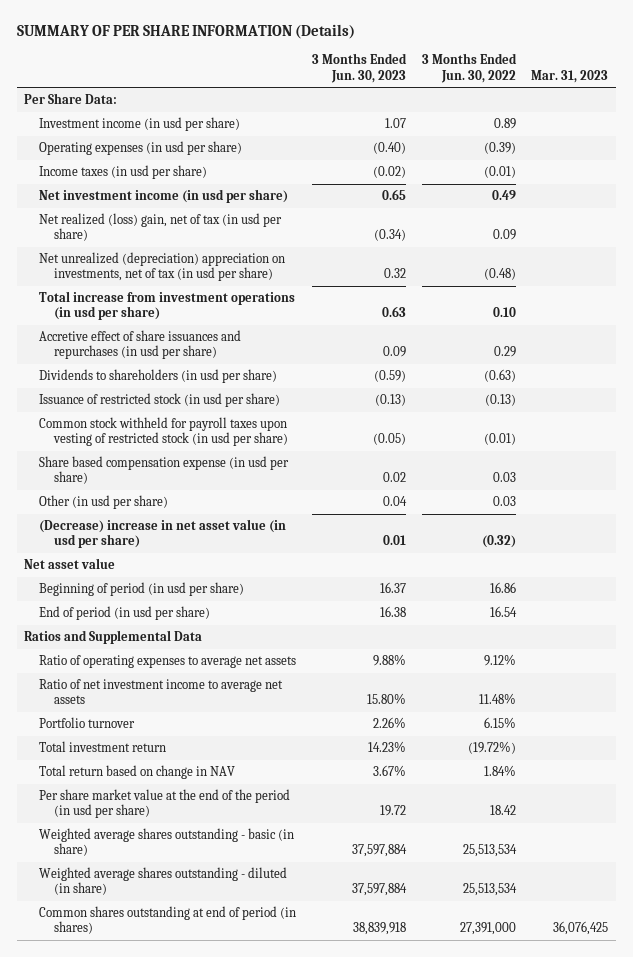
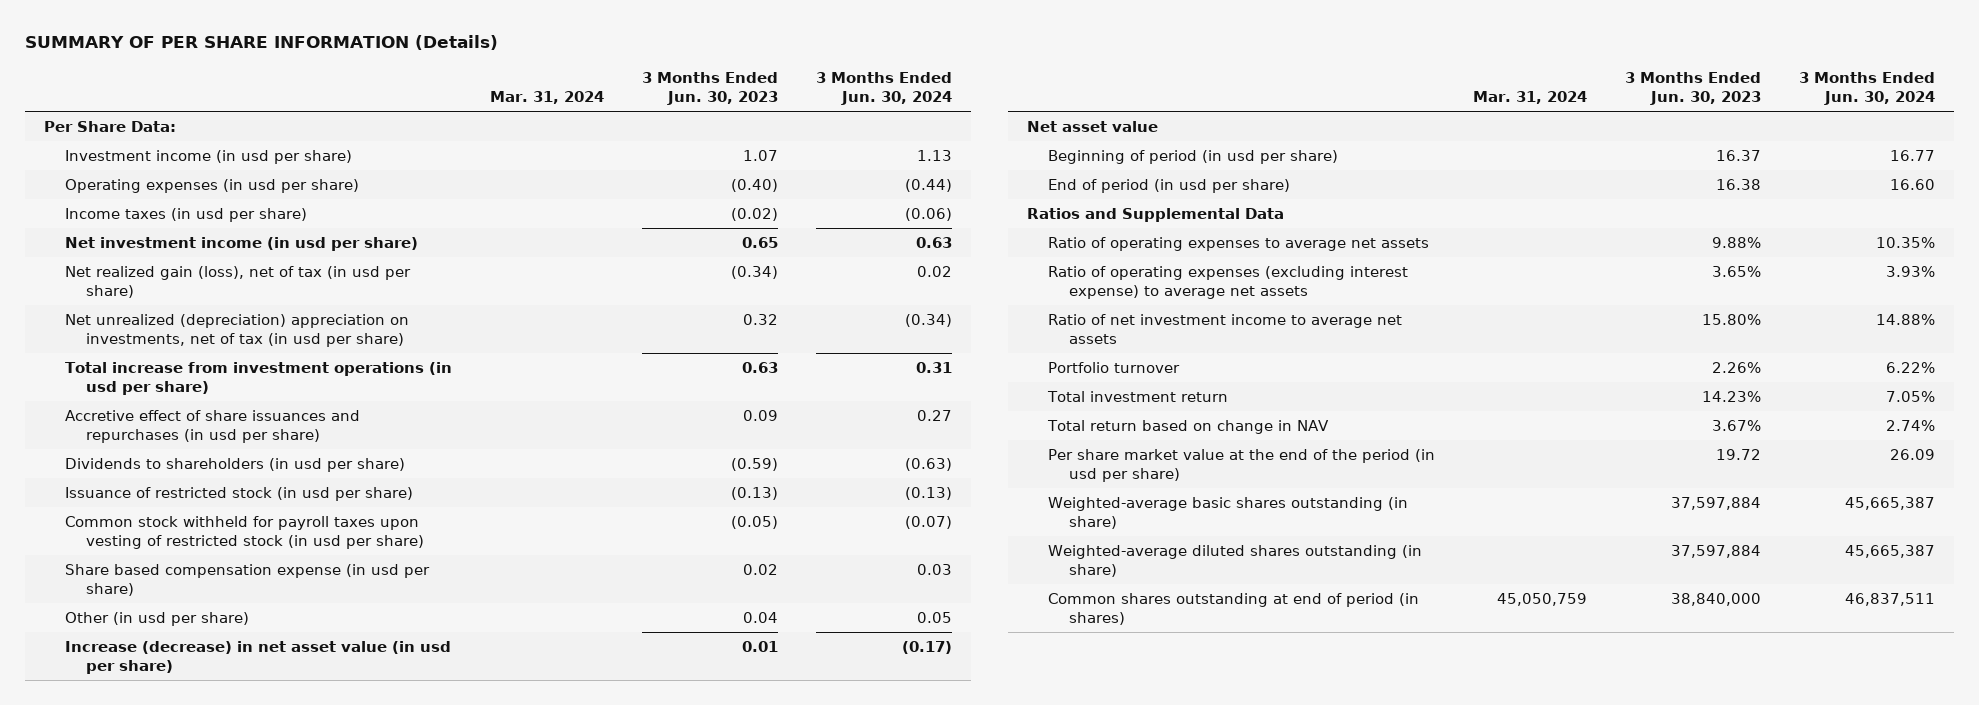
- | 3 Months Ended Jun. 30, 2023 | 3 Months Ended Jun. 30, 2022 | Mar. 31, 2023
+ | Mar. 31, 2024 | 3 Months Ended Jun. 30, 2023 | 3 Months Ended Jun. 30, 2024
- Net realized (loss) gain, net of tax (in usd per share) | (0.34) | 0.09 |
+ Net realized gain (loss), net of tax (in usd per share) | | (0.34) | 0.02
- (Decrease) increase in net asset value (in usd per share) | 0.01 | (0.32) |
+ Increase (decrease) in net asset value (in usd per share) | | 0.01 | (0.17)
+ Ratio of operating expenses (excluding interest expense) to average net assets | | 3.65% | 3.93%
- Weighted average shares outstanding - basic (in share) | 37,597,884 | 25,513,534 |
- Weighted average shares outstanding - diluted (in share) | 37,597,884 | 25,513,534 |
- Common shares outstanding at end of period (in shares) | 38,839,918 | 27,391,000 | 36,076,425
+ Weighted-average basic shares outstanding (in share) | | 37,597,884 | 45,665,387
+ Weighted-average diluted shares outstanding (in share) | | 37,597,884 | 45,665,387
+ Common shares outstanding at end of period (in shares) | 45,050,759 | 38,840,000 | 46,837,511

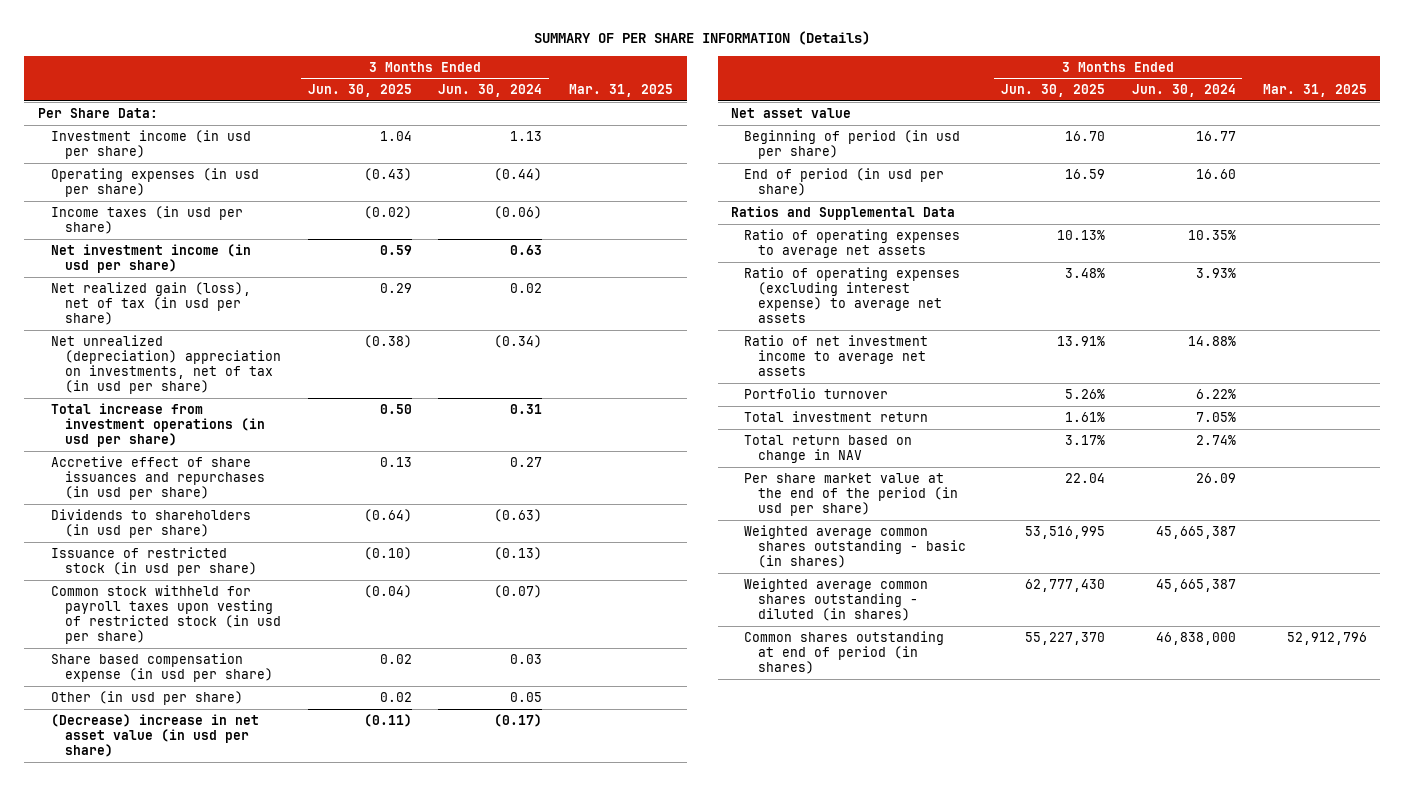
- | Mar. 31, 2024 | 3 Months Ended Jun. 30, 2023 | 3 Months Ended Jun. 30, 2024
+ | 3 Months Ended Jun. 30, 2025 | 3 Months Ended Jun. 30, 2024 | Mar. 31, 2025
- Increase (decrease) in net asset value (in usd per share) | | 0.01 | (0.17)
+ (Decrease) increase in net asset value (in usd per share) | (0.11) | (0.17) |
- Weighted-average basic shares outstanding (in share) | | 37,597,884 | 45,665,387
- Weighted-average diluted shares outstanding (in share) | | 37,597,884 | 45,665,387
- Common shares outstanding at end of period (in shares) | 45,050,759 | 38,840,000 | 46,837,511
+ Weighted average common shares outstanding - basic (in shares) | 53,516,995 | 45,665,387 |
+ Weighted average common shares outstanding - diluted (in shares) | 62,777,430 | 45,665,387 |
+ Common shares outstanding at end of period (in shares) | 55,227,370 | 46,838,000 | 52,912,796

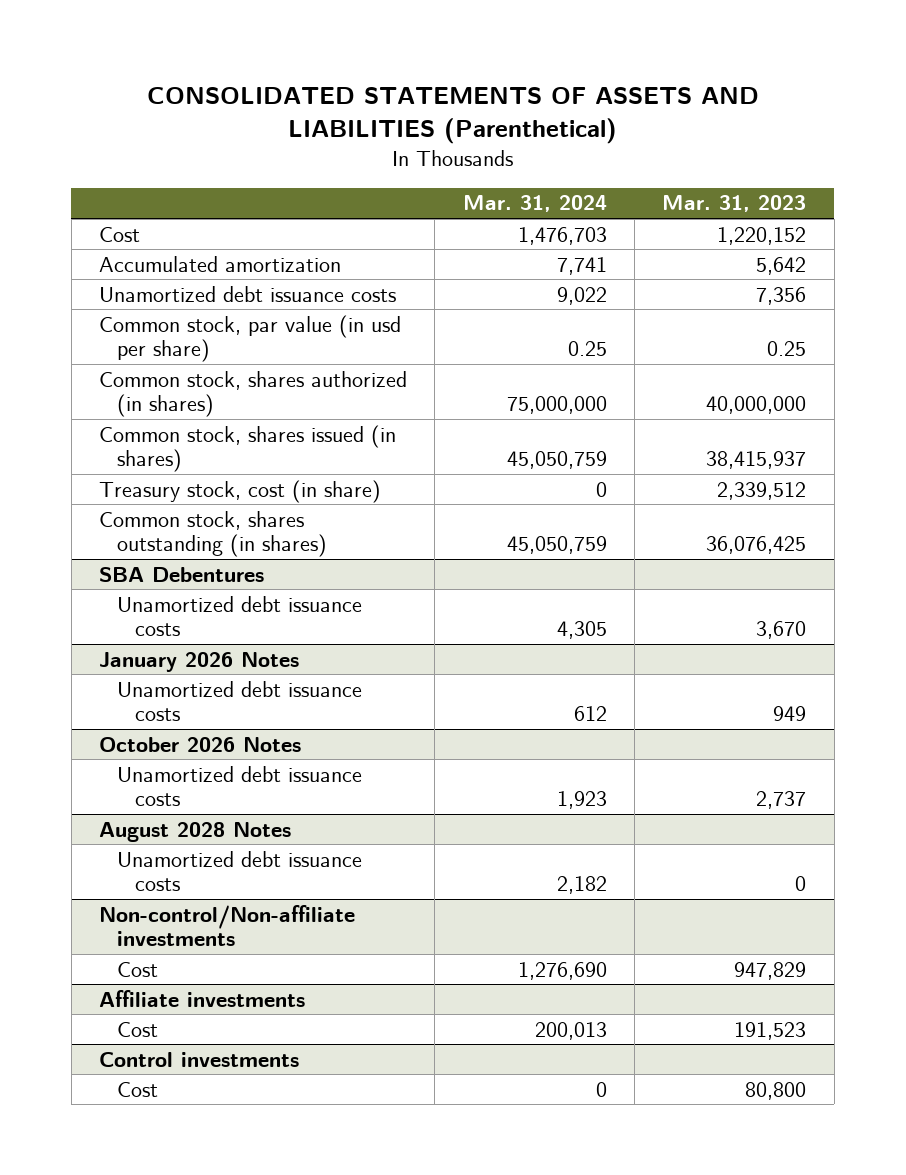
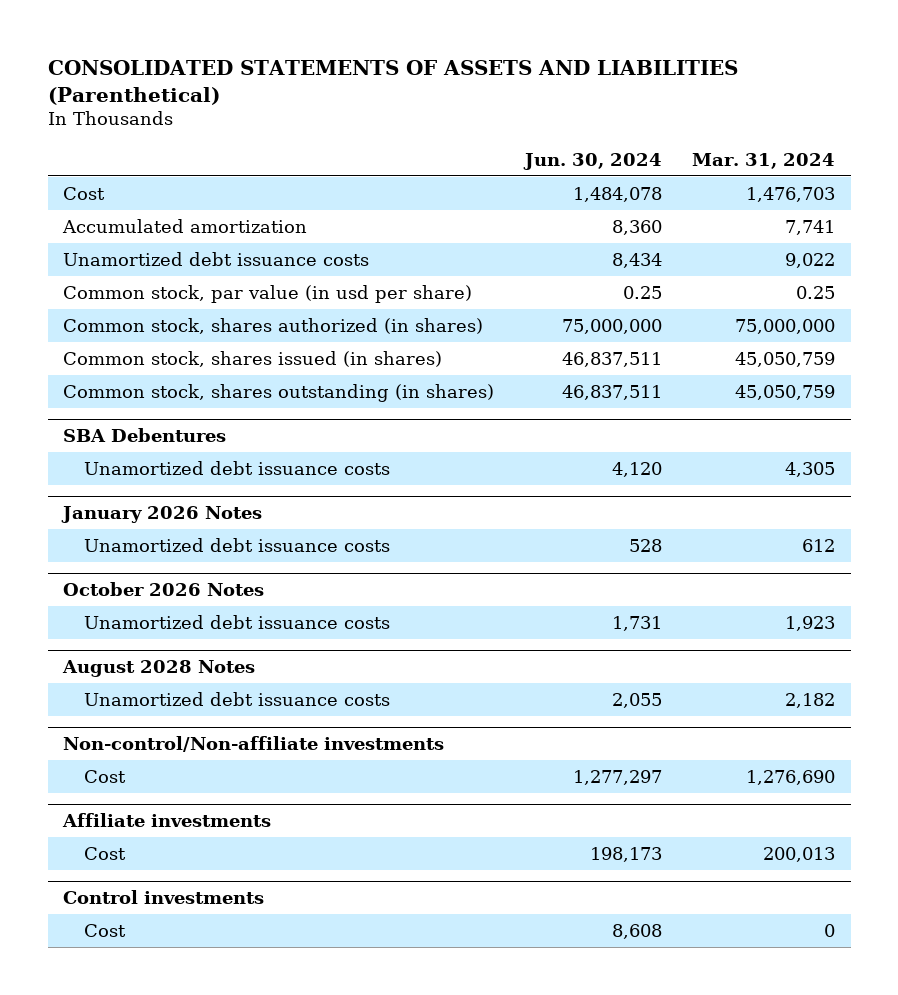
- | Mar. 31, 2024 | Mar. 31, 2023
+ | Jun. 30, 2024 | Mar. 31, 2024
- Treasury stock, cost (in share) | 0 | 2,339,512

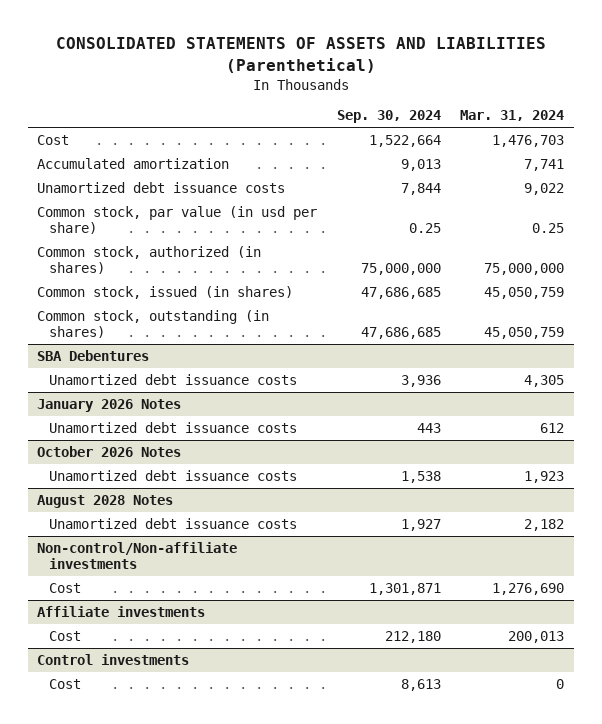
- | Jun. 30, 2024 | Mar. 31, 2024
+ | Sep. 30, 2024 | Mar. 31, 2024
- Common stock, shares authorized (in shares) | 75,000,000 | 75,000,000
- Common stock, shares issued (in shares) | 46,837,511 | 45,050,759
- Common stock, shares outstanding (in shares) | 46,837,511 | 45,050,759
+ Common stock, authorized (in shares) | 75,000,000 | 75,000,000
+ Common stock, issued (in shares) | 47,686,685 | 45,050,759
+ Common stock, outstanding (in shares) | 47,686,685 | 45,050,759

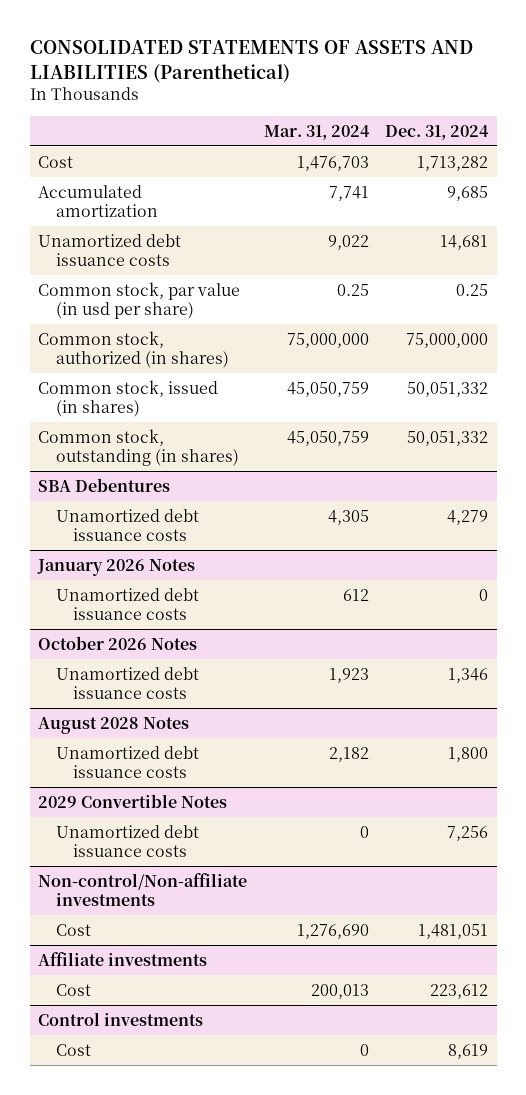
- | Sep. 30, 2024 | Mar. 31, 2024
+ | Mar. 31, 2024 | Dec. 31, 2024
+ 2029 Convertible Notes
+ Unamortized debt issuance costs | 0 | 7,256

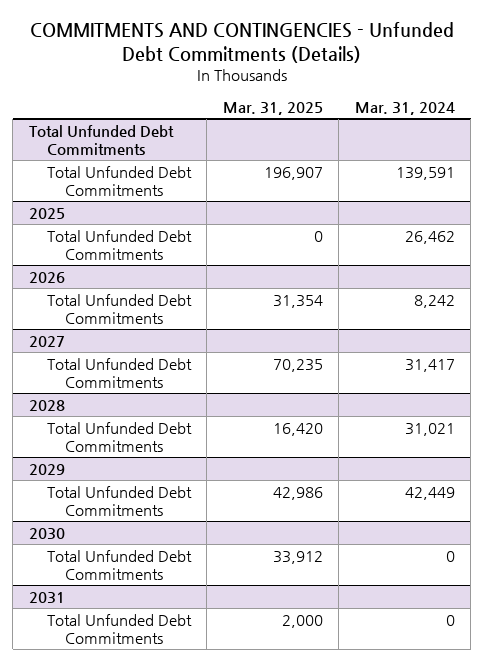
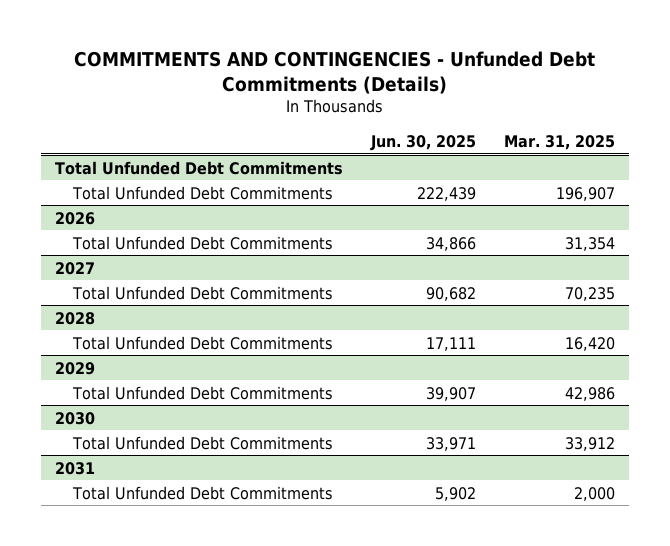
- | Mar. 31, 2025 | Mar. 31, 2024
+ | Jun. 30, 2025 | Mar. 31, 2025
- 2025
- Total Unfunded Debt Commitments | 0 | 26,462

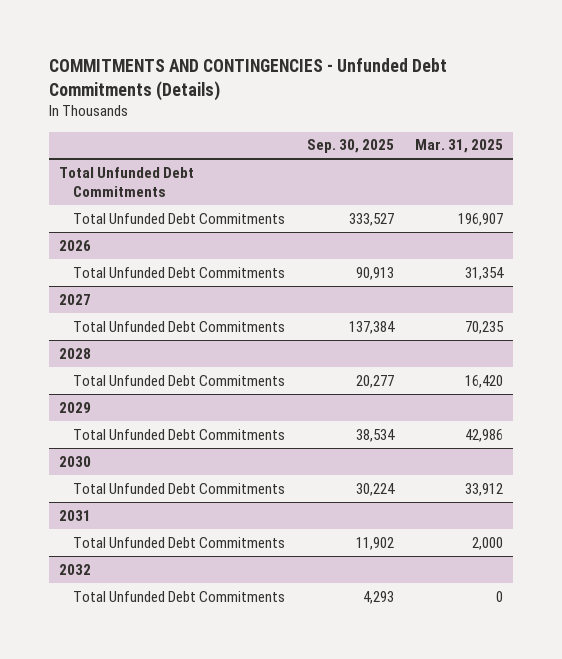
- | Jun. 30, 2025 | Mar. 31, 2025
+ | Sep. 30, 2025 | Mar. 31, 2025
+ 2032
+ Total Unfunded Debt Commitments | 4,293 | 0

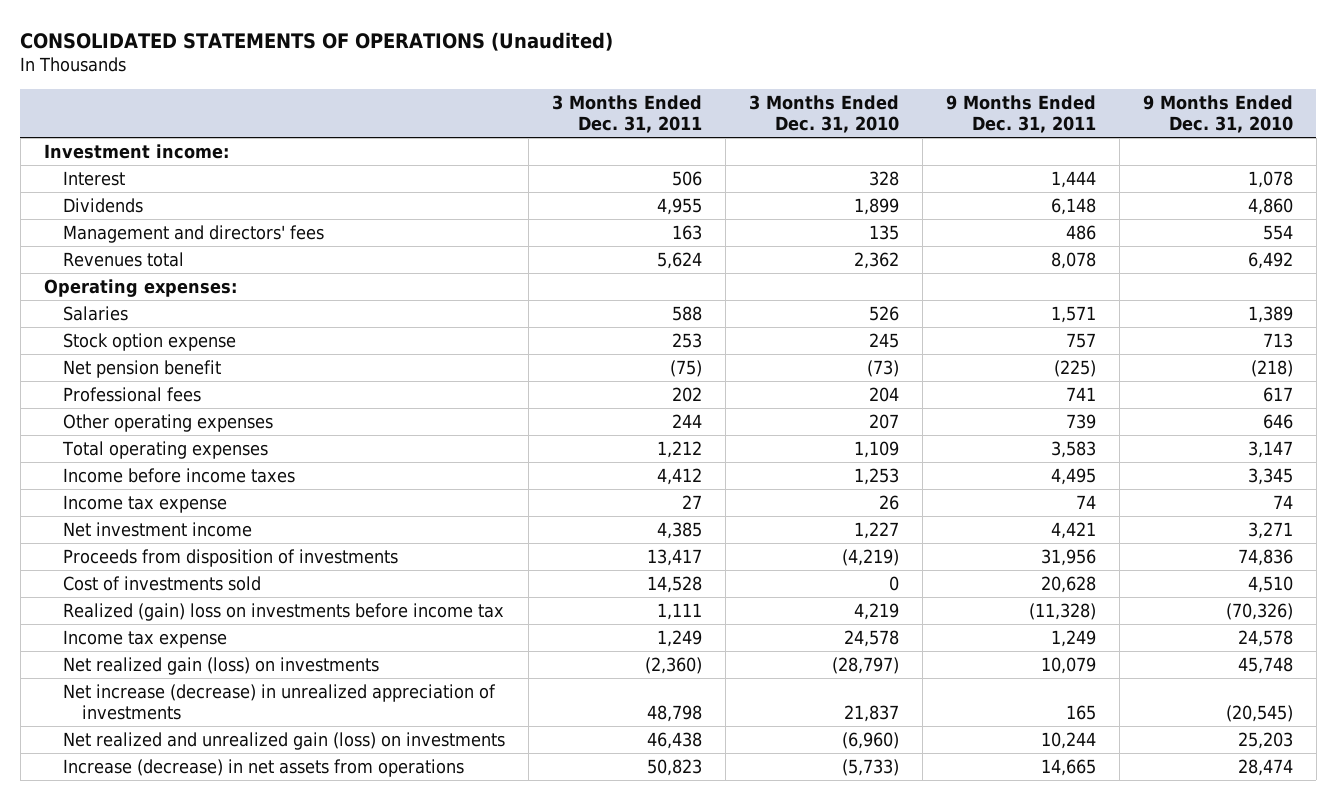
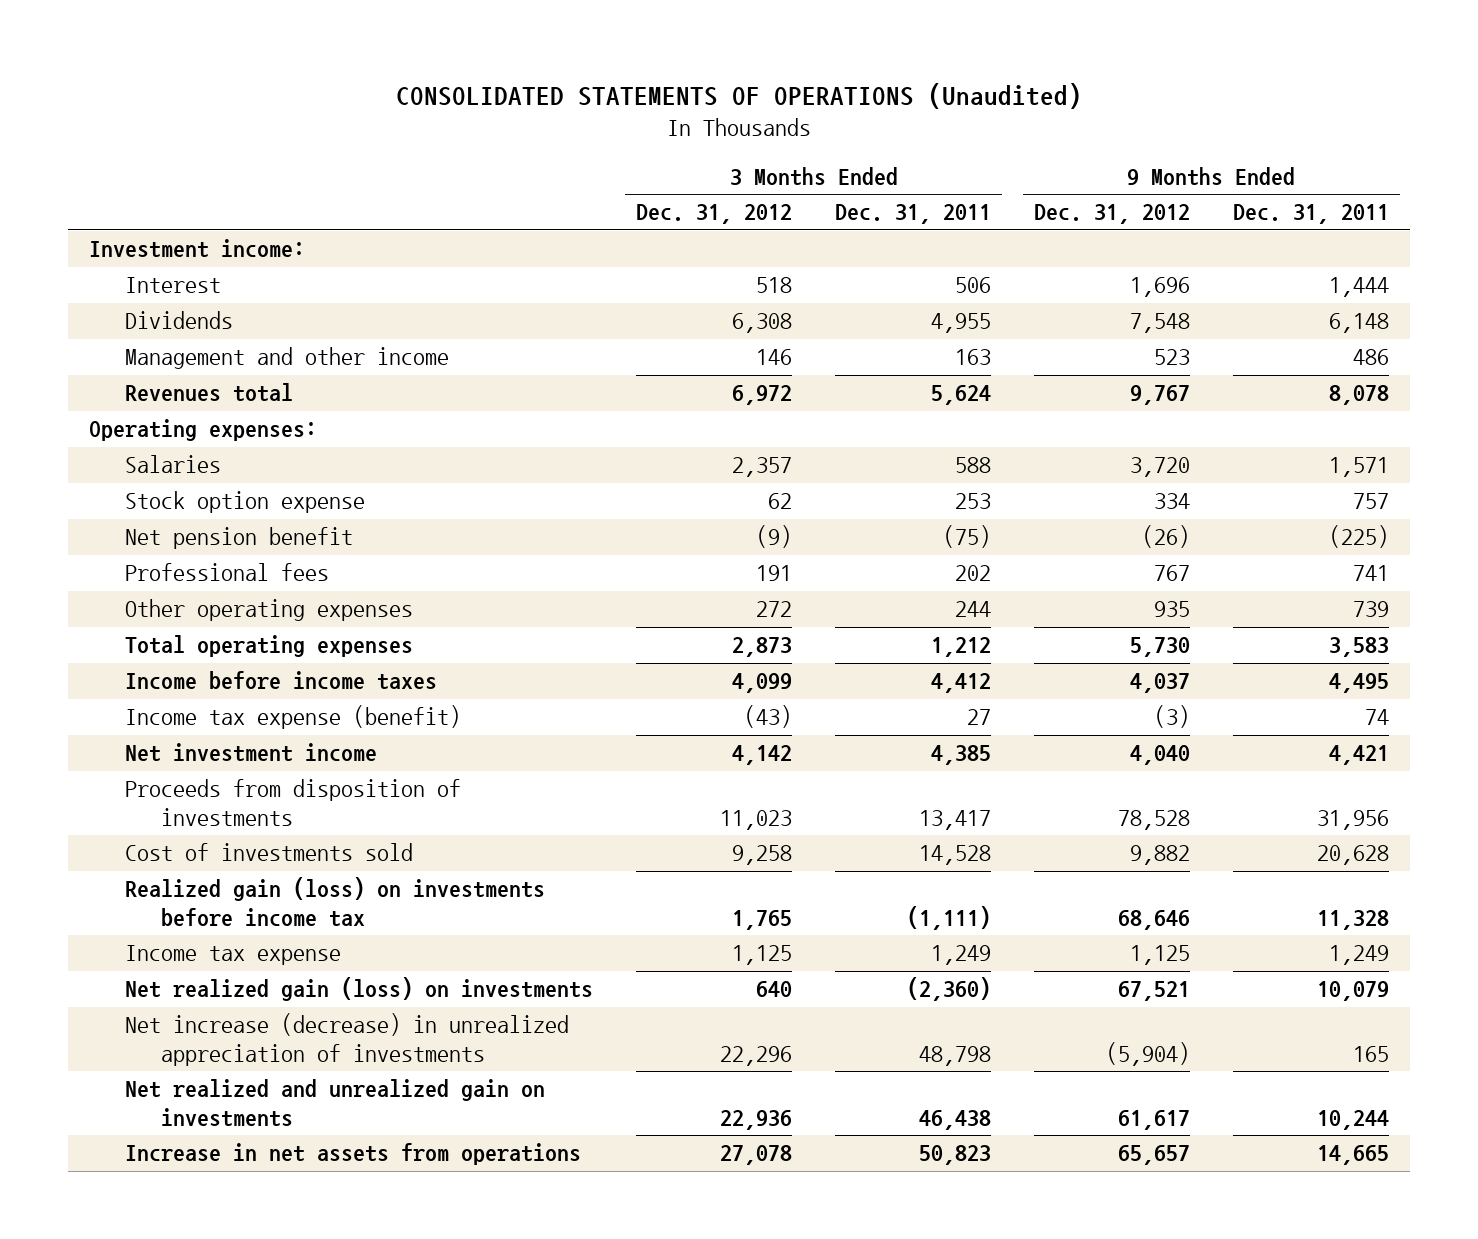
- | 3 Months Ended Dec. 31, 2011 | 3 Months Ended Dec. 31, 2010 | 9 Months Ended Dec. 31, 2011 | 9 Months Ended Dec. 31, 2010
+ | 3 Months Ended Dec. 31, 2012 | 3 Months Ended Dec. 31, 2011 | 9 Months Ended Dec. 31, 2012 | 9 Months Ended Dec. 31, 2011
- Management and directors' fees | 163 | 135 | 486 | 554
+ Management and other income | 146 | 163 | 523 | 486
- Income tax expense | 27 | 26 | 74 | 74
+ Income tax expense (benefit) | (43) | 27 | (3) | 74
- Realized (gain) loss on investments before income tax | 1,111 | 4,219 | (11,328) | (70,326)
+ Realized gain (loss) on investments before income tax | 1,765 | (1,111) | 68,646 | 11,328
- Net realized and unrealized gain (loss) on investments | 46,438 | (6,960) | 10,244 | 25,203
- Increase (decrease) in net assets from operations | 50,823 | (5,733) | 14,665 | 28,474
+ Net realized and unrealized gain on investments | 22,936 | 46,438 | 61,617 | 10,244
+ Increase in net assets from operations | 27,078 | 50,823 | 65,657 | 14,665

